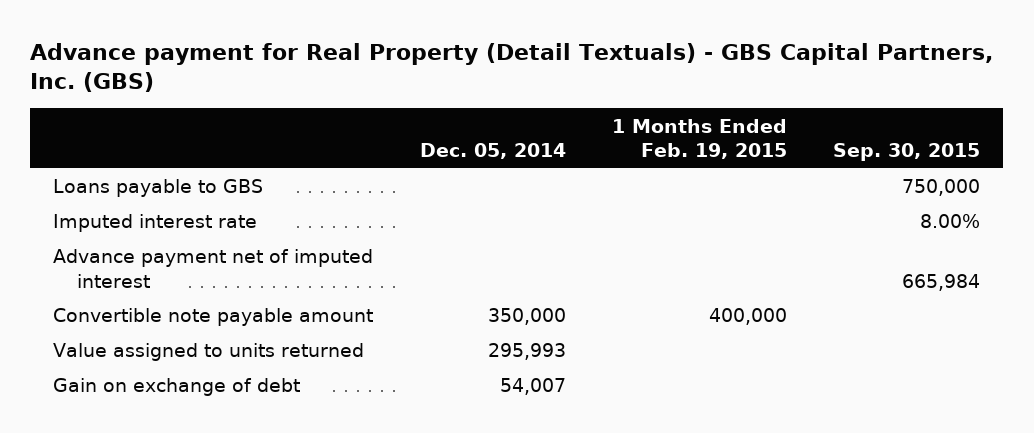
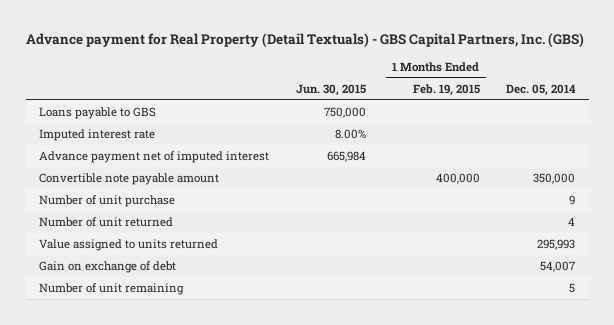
- | Dec. 05, 2014 | 1 Months Ended Feb. 19, 2015 | Sep. 30, 2015
+ | Jun. 30, 2015 | 1 Months Ended Feb. 19, 2015 | Dec. 05, 2014
+ Number of unit purchase | | | 9
+ Number of unit returned | | | 4
+ Number of unit remaining | | | 5

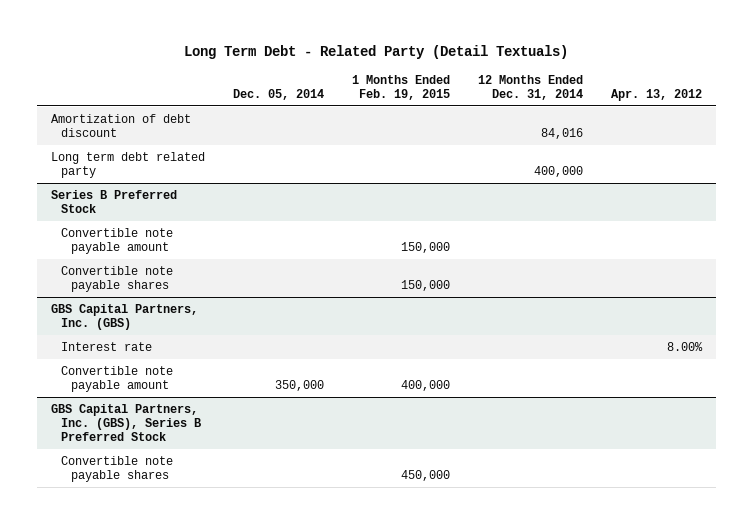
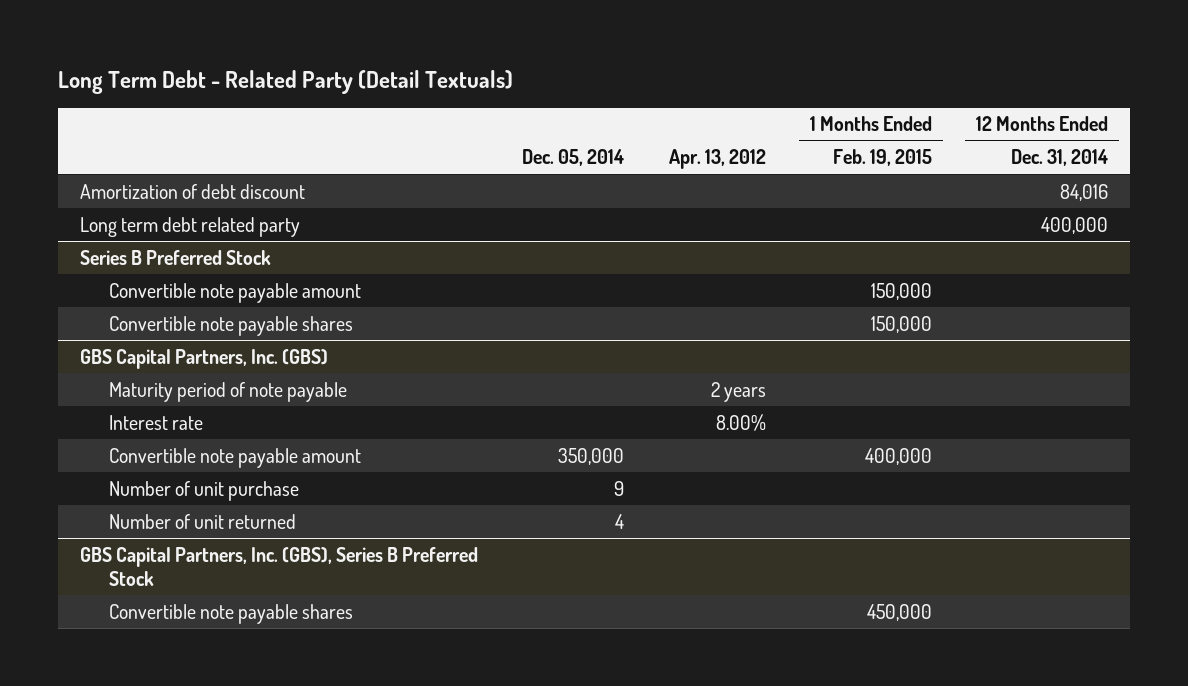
- | Dec. 05, 2014 | 1 Months Ended Feb. 19, 2015 | 12 Months Ended Dec. 31, 2014 | Apr. 13, 2012
+ | Dec. 05, 2014 | Apr. 13, 2012 | 1 Months Ended Feb. 19, 2015 | 12 Months Ended Dec. 31, 2014
@ GBS Capital Partners, Inc. (GBS)
+ Maturity period of note payable | | 2 years | |
+ Number of unit purchase | 9 | | |
+ Number of unit returned | 4 | | |

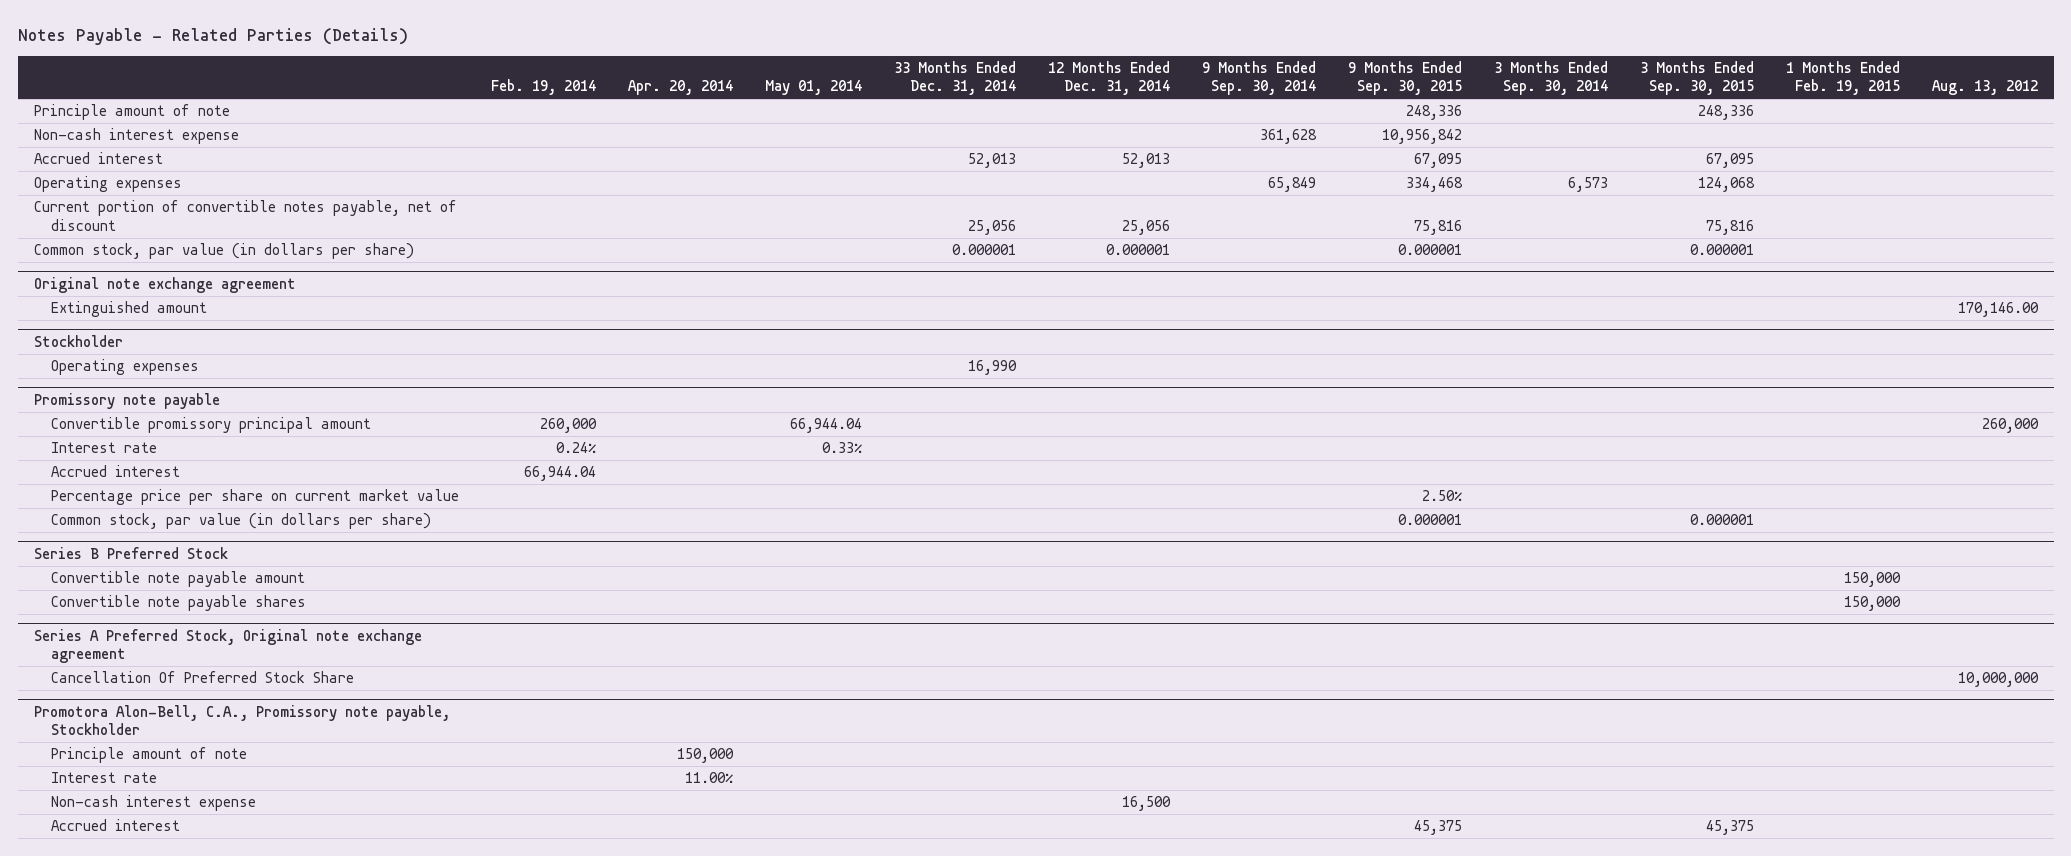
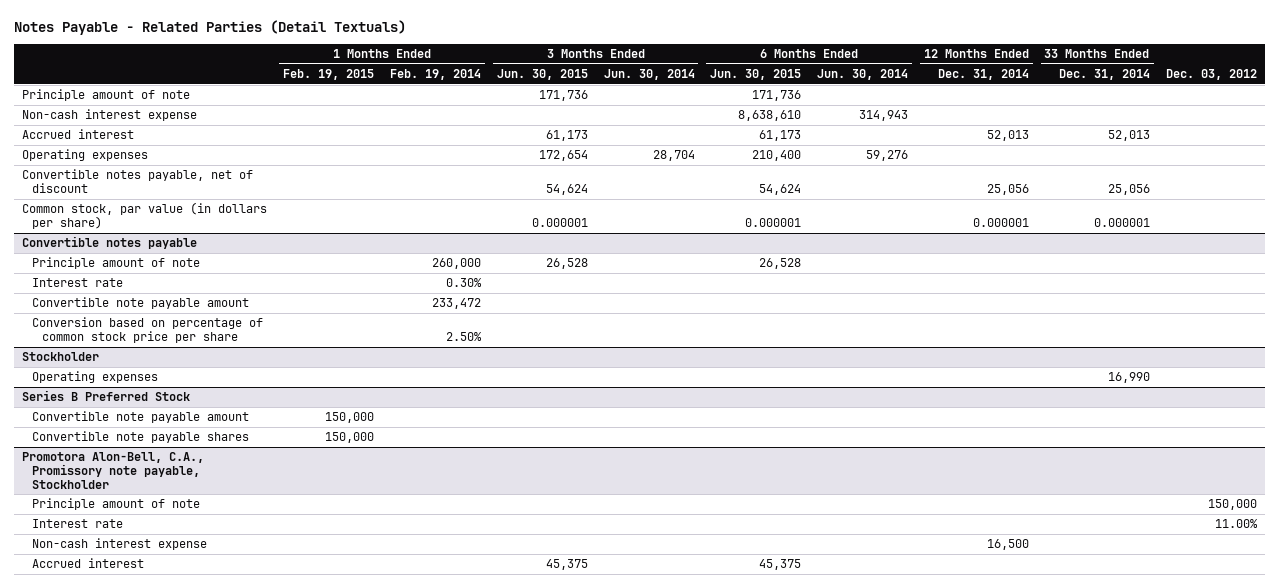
- Notes Payable - Related Parties (Details)
+ Notes Payable - Related Parties (Detail Textuals)
- | Feb. 19, 2014 | Apr. 20, 2014 | May 01, 2014 | 33 Months Ended Dec. 31, 2014 | 12 Months Ended Dec. 31, 2014 | 9 Months Ended Sep. 30, 2014 | 9 Months Ended Sep. 30, 2015 | 3 Months Ended Sep. 30, 2014 | 3 Months Ended Sep. 30, 2015 | 1 Months Ended Feb. 19, 2015 | Aug. 13, 2012
+ | 1 Months Ended Feb. 19, 2015 | 1 Months Ended Feb. 19, 2014 | 3 Months Ended Jun. 30, 2015 | 3 Months Ended Jun. 30, 2014 | 6 Months Ended Jun. 30, 2015 | 6 Months Ended Jun. 30, 2014 | 12 Months Ended Dec. 31, 2014 | 33 Months Ended Dec. 31, 2014 | Dec. 03, 2012
- Current portion of convertible notes payable, net of discount | | | | 25,056 | 25,056 | | 75,816 | | 75,816 | |
+ Convertible notes payable, net of discount | | | 54,624 | | 54,624 | | 25,056 | 25,056 |
- Original note exchange agreement
- Extinguished amount | | | | | | | | | | | 170,146.00
+ Convertible notes payable
+ Principle amount of note | | 260,000 | 26,528 | | 26,528 | | | |
+ Interest rate | | 0.30% | | | | | | |
+ Convertible note payable amount | | 233,472 | | | | | | |
+ Conversion based on percentage of common stock price per share | | 2.50% | | | | | | |
- Promissory note payable
- Convertible promissory principal amount | 260,000 | | 66,944.04 | | | | | | | | 260,000
- Interest rate | 0.24% | | 0.33% | | | | | | | |
- Accrued interest | 66,944.04 | | | | | | | | | |
- Percentage price per share on current market value | | | | | | | 2.50% | | | |
- Common stock, par value (in dollars per share) | | | | | | | 0.000001 | | 0.000001 | |
- Series A Preferred Stock, Original note exchange agreement
- Cancellation Of Preferred Stock Share | | | | | | | | | | | 10,000,000

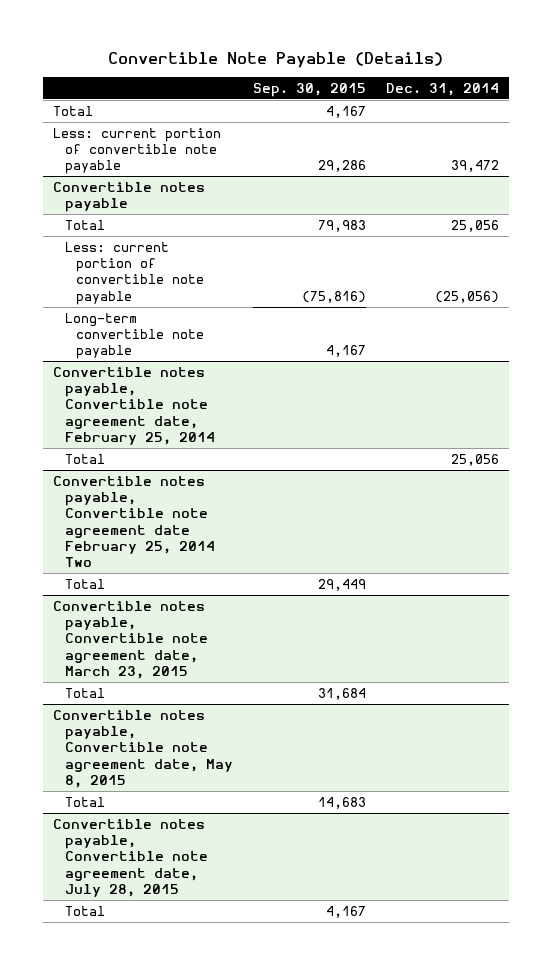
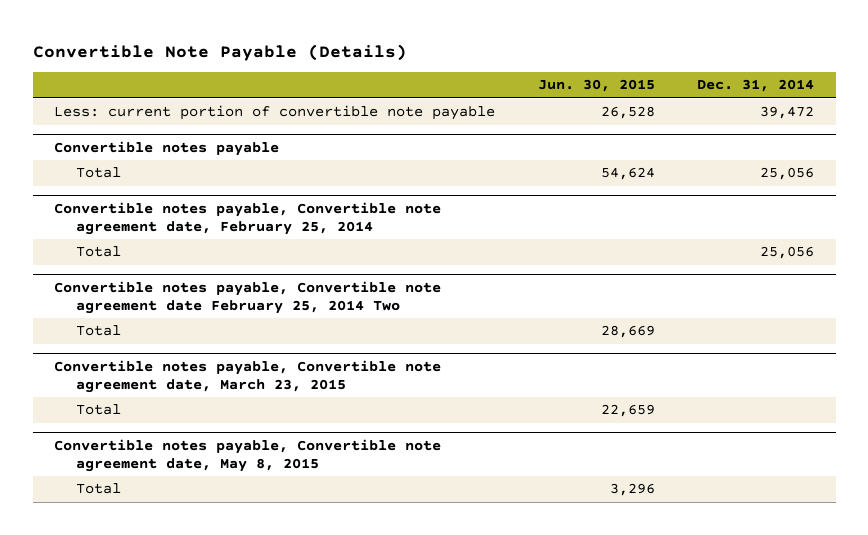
- | Sep. 30, 2015 | Dec. 31, 2014
+ | Jun. 30, 2015 | Dec. 31, 2014
- Total | 4,167 |
@ Convertible notes payable
- Less: current portion of convertible note payable | (75,816) | (25,056)
- Long-term convertible note payable | 4,167 |
- Convertible notes payable, Convertible note agreement date, July 28, 2015
- Total | 4,167 |

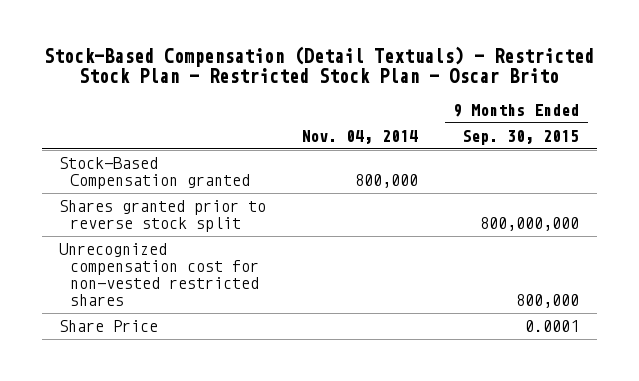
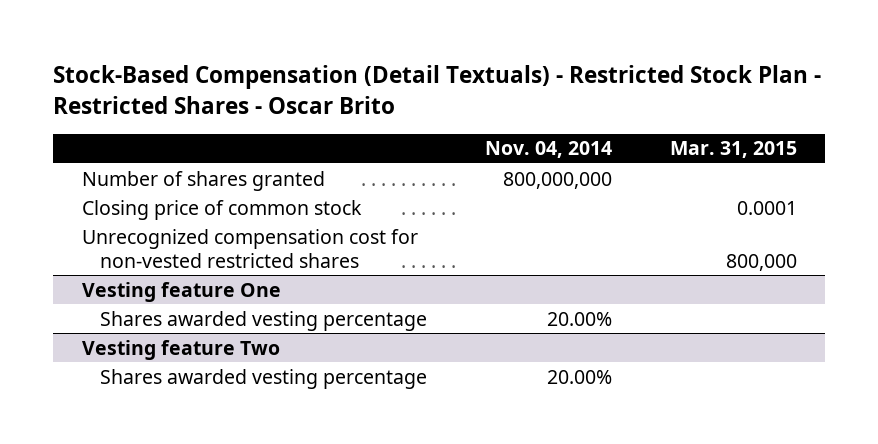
- Stock-Based Compensation (Detail Textuals) - Restricted Stock Plan - Restricted Stock Plan - Oscar Brito
+ Stock-Based Compensation (Detail Textuals) - Restricted Stock Plan - Restricted Shares - Oscar Brito
- | Nov. 04, 2014 | 9 Months Ended Sep. 30, 2015
+ | Nov. 04, 2014 | Mar. 31, 2015
- Stock-Based Compensation granted | 800,000 |
- Shares granted prior to reverse stock split | | 800,000,000
+ Number of shares granted | 800,000,000 |
+ Closing price of common stock | | 0.0001
- Share Price | | 0.0001
+ Vesting feature One
+ Shares awarded vesting percentage | 20.00% |
+ Vesting feature Two
+ Shares awarded vesting percentage | 20.00% |

